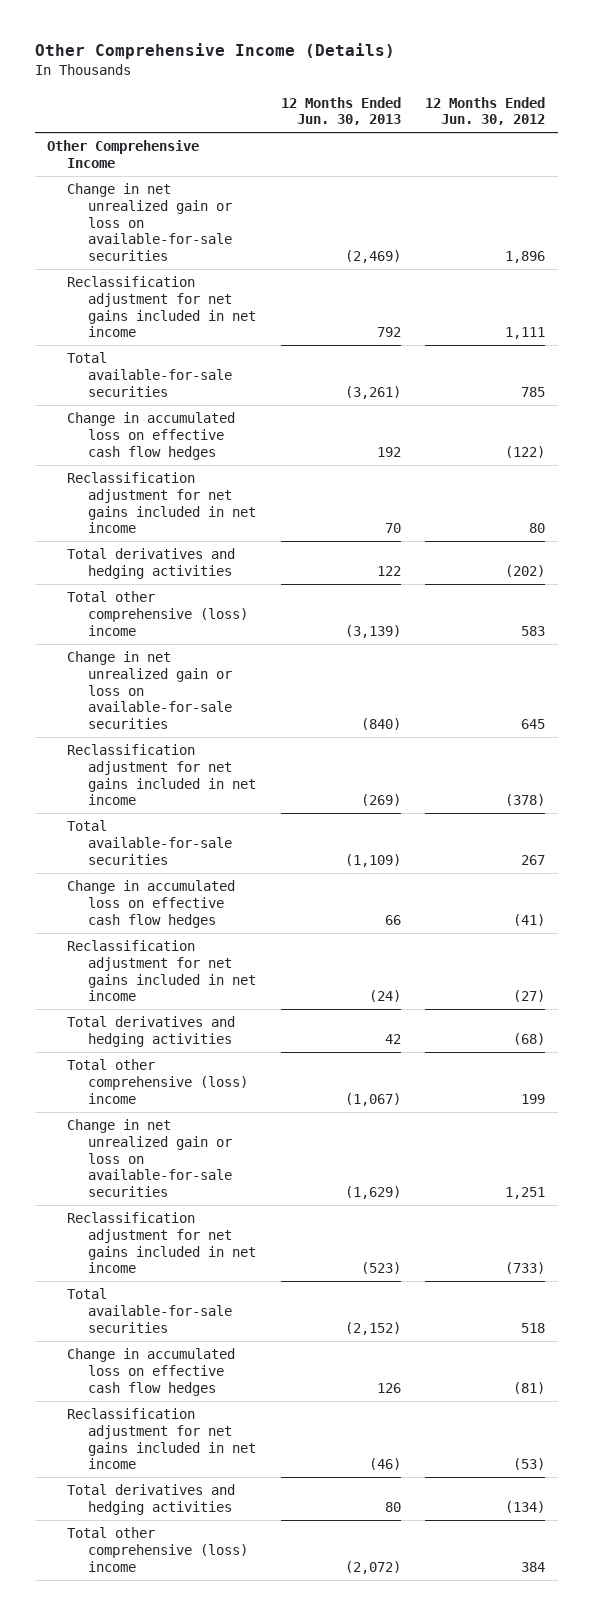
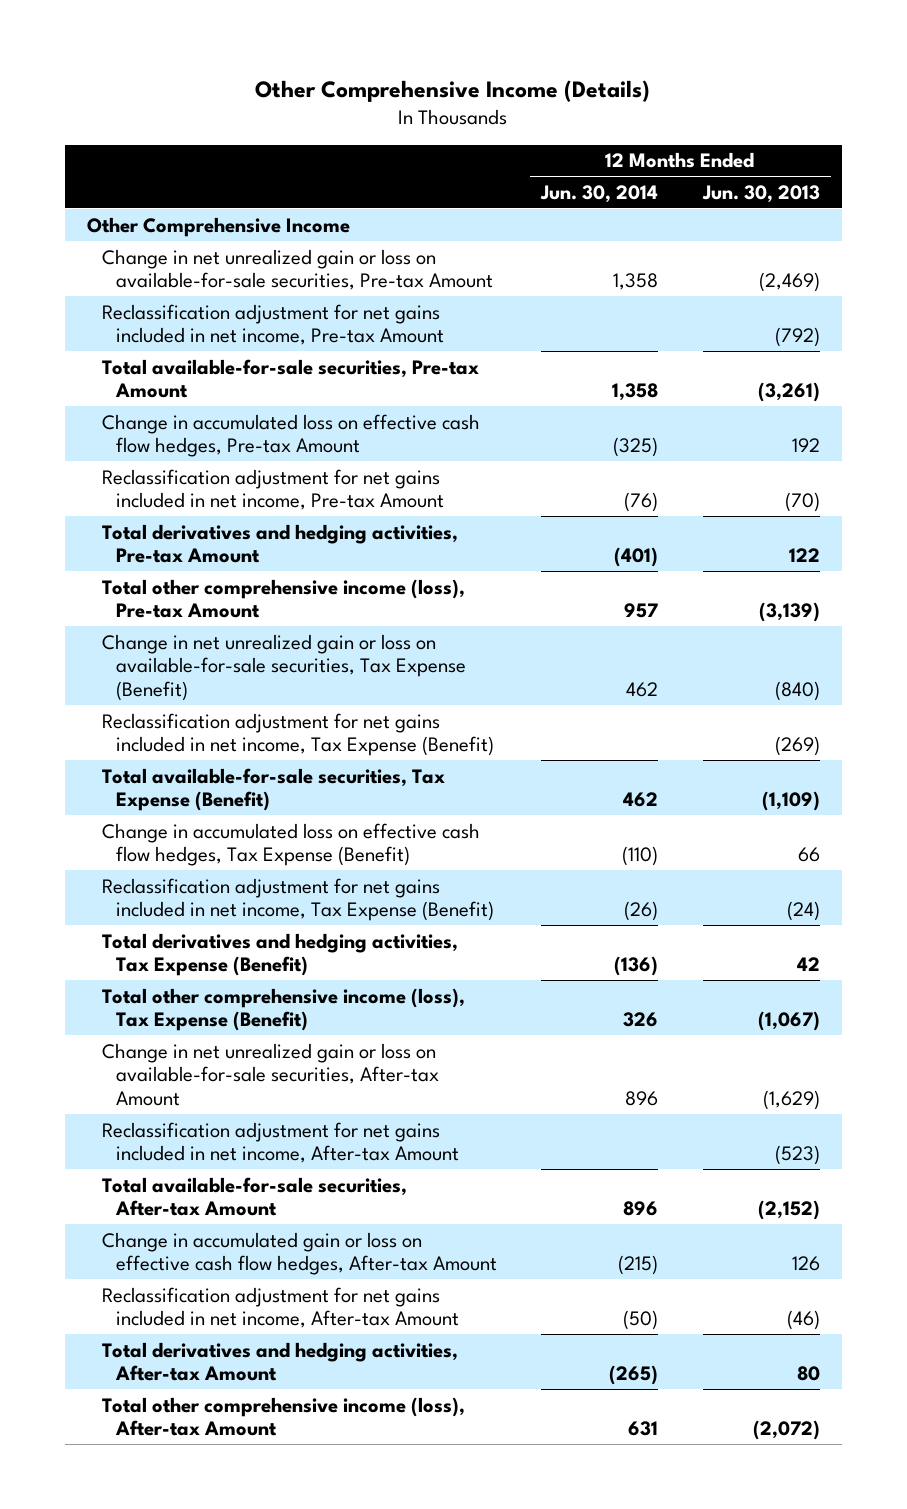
- | 12 Months Ended Jun. 30, 2013 | 12 Months Ended Jun. 30, 2012
+ | 12 Months Ended Jun. 30, 2014 | 12 Months Ended Jun. 30, 2013
- Change in net unrealized gain or loss on available-for-sale securities | (2,469) | 1,896
- Reclassification adjustment for net gains included in net income | 792 | 1,111
- Total available-for-sale securities | (3,261) | 785
- Change in accumulated loss on effective cash flow hedges | 192 | (122)
- Reclassification adjustment for net gains included in net income | 70 | 80
- Total derivatives and hedging activities | 122 | (202)
- Total other comprehensive (loss) income | (3,139) | 583
- Change in net unrealized gain or loss on available-for-sale securities | (840) | 645
- Reclassification adjustment for net gains included in net income | (269) | (378)
- Total available-for-sale securities | (1,109) | 267
- Change in accumulated loss on effective cash flow hedges | 66 | (41)
- Reclassification adjustment for net gains included in net income | (24) | (27)
- Total derivatives and hedging activities | 42 | (68)
- Total other comprehensive (loss) income | (1,067) | 199
- Change in net unrealized gain or loss on available-for-sale securities | (1,629) | 1,251
- Reclassification adjustment for net gains included in net income | (523) | (733)
- Total available-for-sale securities | (2,152) | 518
- Change in accumulated loss on effective cash flow hedges | 126 | (81)
- Reclassification adjustment for net gains included in net income | (46) | (53)
- Total derivatives and hedging activities | 80 | (134)
- Total other comprehensive (loss) income | (2,072) | 384
+ Change in net unrealized gain or loss on available-for-sale securities, Pre-tax Amount | 1,358 | (2,469)
+ Reclassification adjustment for net gains included in net income, Pre-tax Amount | | (792)
+ Total available-for-sale securities, Pre-tax Amount | 1,358 | (3,261)
+ Change in accumulated loss on effective cash flow hedges, Pre-tax Amount | (325) | 192
+ Reclassification adjustment for net gains included in net income, Pre-tax Amount | (76) | (70)
+ Total derivatives and hedging activities, Pre-tax Amount | (401) | 122
+ Total other comprehensive income (loss), Pre-tax Amount | 957 | (3,139)
+ Change in net unrealized gain or loss on available-for-sale securities, Tax Expense (Benefit) | 462 | (840)
+ Reclassification adjustment for net gains included in net income, Tax Expense (Benefit) | | (269)
+ Total available-for-sale securities, Tax Expense (Benefit) | 462 | (1,109)
+ Change in accumulated loss on effective cash flow hedges, Tax Expense (Benefit) | (110) | 66
+ Reclassification adjustment for net gains included in net income, Tax Expense (Benefit) | (26) | (24)
+ Total derivatives and hedging activities, Tax Expense (Benefit) | (136) | 42
+ Total other comprehensive income (loss), Tax Expense (Benefit) | 326 | (1,067)
+ Change in net unrealized gain or loss on available-for-sale securities, After-tax Amount | 896 | (1,629)
+ Reclassification adjustment for net gains included in net income, After-tax Amount | | (523)
+ Total available-for-sale securities, After-tax Amount | 896 | (2,152)
+ Change in accumulated gain or loss on effective cash flow hedges, After-tax Amount | (215) | 126
+ Reclassification adjustment for net gains included in net income, After-tax Amount | (50) | (46)
+ Total derivatives and hedging activities, After-tax Amount | (265) | 80
+ Total other comprehensive income (loss), After-tax Amount | 631 | (2,072)

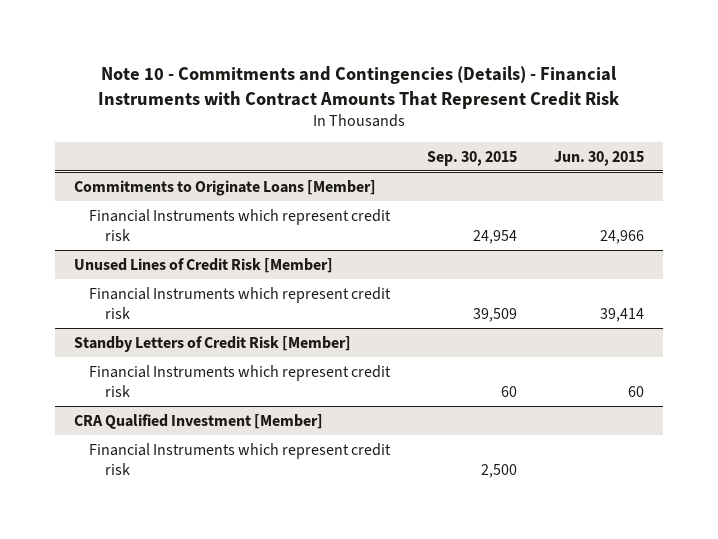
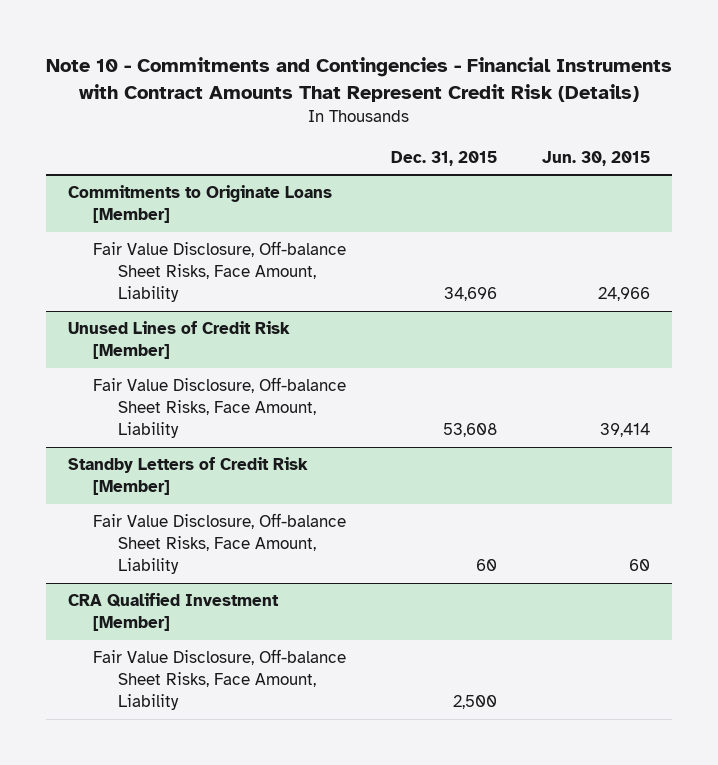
- Note 10 - Commitments and Contingencies (Details) - Financial Instruments with Contract Amounts That Represent Credit Risk
+ Note 10 - Commitments and Contingencies - Financial Instruments with Contract Amounts That Represent Credit Risk (Details)
- | Sep. 30, 2015 | Jun. 30, 2015
+ | Dec. 31, 2015 | Jun. 30, 2015
@ Commitments to Originate Loans [Member]
- Financial Instruments which represent credit risk | 24,954 | 24,966
+ Fair Value Disclosure, Off-balance Sheet Risks, Face Amount, Liability | 34,696 | 24,966
@ Unused Lines of Credit Risk [Member]
- Financial Instruments which represent credit risk | 39,509 | 39,414
+ Fair Value Disclosure, Off-balance Sheet Risks, Face Amount, Liability | 53,608 | 39,414
@ Standby Letters of Credit Risk [Member]
- Financial Instruments which represent credit risk | 60 | 60
+ Fair Value Disclosure, Off-balance Sheet Risks, Face Amount, Liability | 60 | 60
@ CRA Qualified Investment [Member]
- Financial Instruments which represent credit risk | 2,500 |
+ Fair Value Disclosure, Off-balance Sheet Risks, Face Amount, Liability | 2,500 |

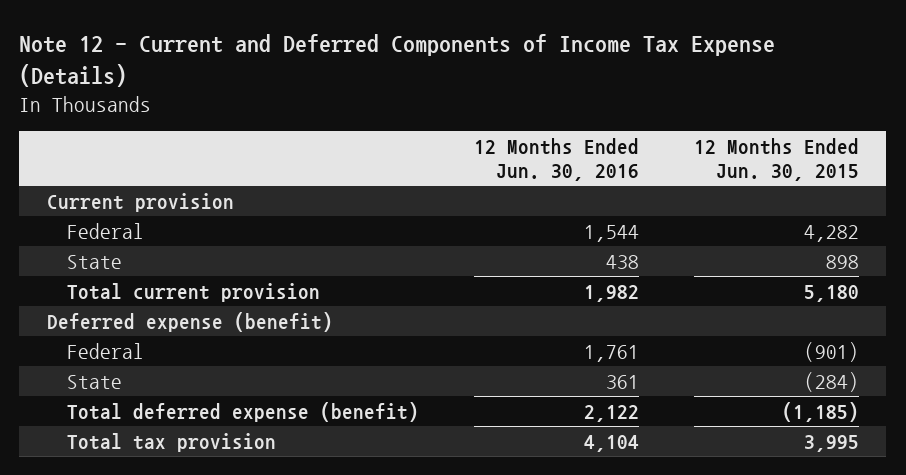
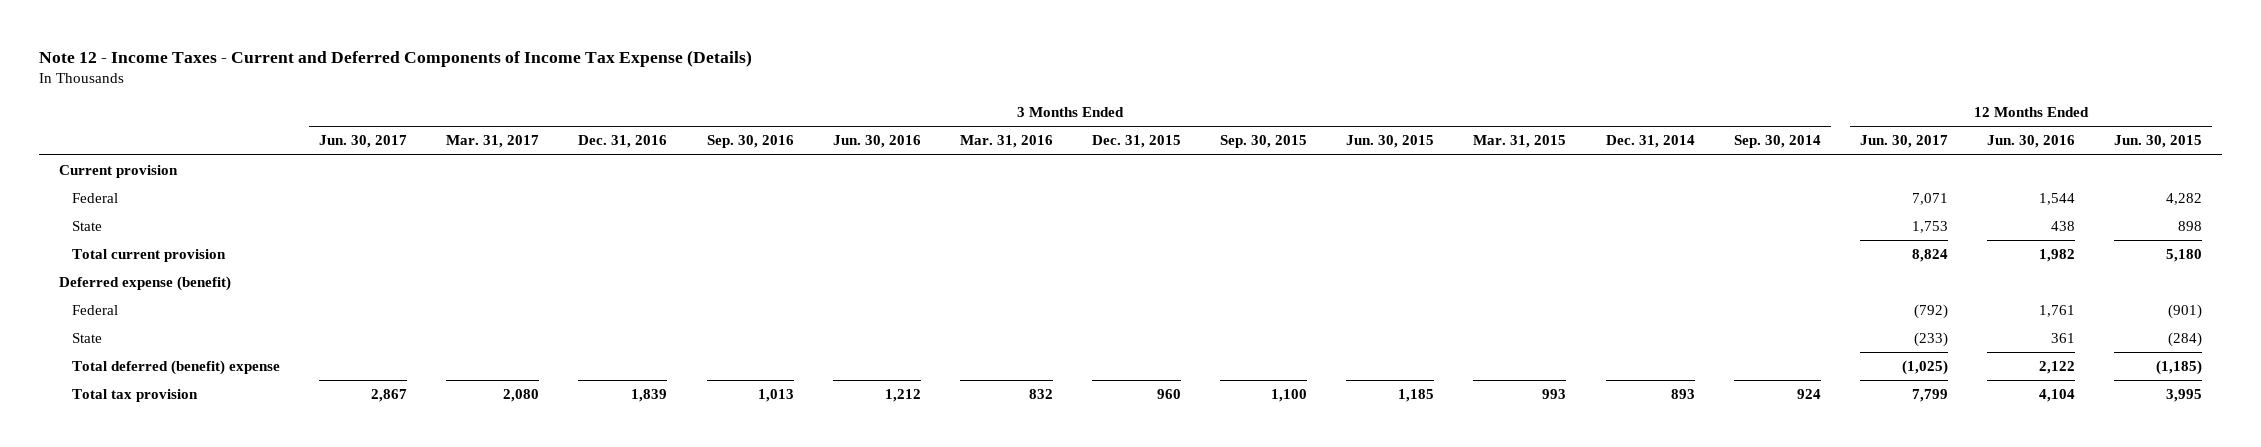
- Note 12 - Current and Deferred Components of Income Tax Expense (Details)
+ Note 12 - Income Taxes - Current and Deferred Components of Income Tax Expense (Details)
- | 12 Months Ended Jun. 30, 2016 | 12 Months Ended Jun. 30, 2015
+ | 3 Months Ended Jun. 30, 2017 | 3 Months Ended Mar. 31, 2017 | 3 Months Ended Dec. 31, 2016 | 3 Months Ended Sep. 30, 2016 | 3 Months Ended Jun. 30, 2016 | 3 Months Ended Mar. 31, 2016 | 3 Months Ended Dec. 31, 2015 | 3 Months Ended Sep. 30, 2015 | 3 Months Ended Jun. 30, 2015 | 3 Months Ended Mar. 31, 2015 | 3 Months Ended Dec. 31, 2014 | 3 Months Ended Sep. 30, 2014 | 12 Months Ended Jun. 30, 2017 | 12 Months Ended Jun. 30, 2016 | 12 Months Ended Jun. 30, 2015
- Total deferred expense (benefit) | 2,122 | (1,185)
+ Total deferred (benefit) expense | | | | | | | | | | | | | (1,025) | 2,122 | (1,185)

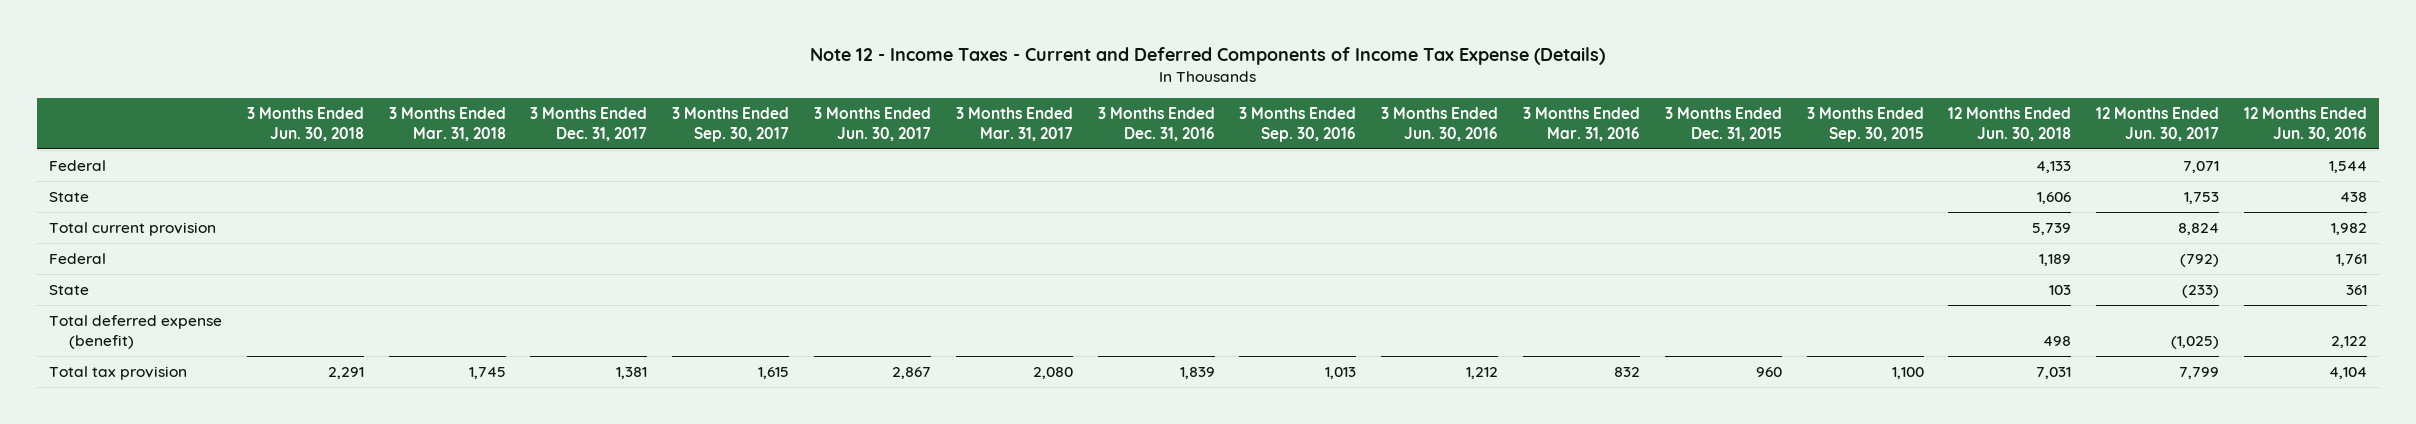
- | 3 Months Ended Jun. 30, 2017 | 3 Months Ended Mar. 31, 2017 | 3 Months Ended Dec. 31, 2016 | 3 Months Ended Sep. 30, 2016 | 3 Months Ended Jun. 30, 2016 | 3 Months Ended Mar. 31, 2016 | 3 Months Ended Dec. 31, 2015 | 3 Months Ended Sep. 30, 2015 | 3 Months Ended Jun. 30, 2015 | 3 Months Ended Mar. 31, 2015 | 3 Months Ended Dec. 31, 2014 | 3 Months Ended Sep. 30, 2014 | 12 Months Ended Jun. 30, 2017 | 12 Months Ended Jun. 30, 2016 | 12 Months Ended Jun. 30, 2015
+ | 3 Months Ended Jun. 30, 2018 | 3 Months Ended Mar. 31, 2018 | 3 Months Ended Dec. 31, 2017 | 3 Months Ended Sep. 30, 2017 | 3 Months Ended Jun. 30, 2017 | 3 Months Ended Mar. 31, 2017 | 3 Months Ended Dec. 31, 2016 | 3 Months Ended Sep. 30, 2016 | 3 Months Ended Jun. 30, 2016 | 3 Months Ended Mar. 31, 2016 | 3 Months Ended Dec. 31, 2015 | 3 Months Ended Sep. 30, 2015 | 12 Months Ended Jun. 30, 2018 | 12 Months Ended Jun. 30, 2017 | 12 Months Ended Jun. 30, 2016
- Current provision
- Deferred expense (benefit)
- Total deferred (benefit) expense | | | | | | | | | | | | | (1,025) | 2,122 | (1,185)
+ Total deferred expense (benefit) | | | | | | | | | | | | | 498 | (1,025) | 2,122

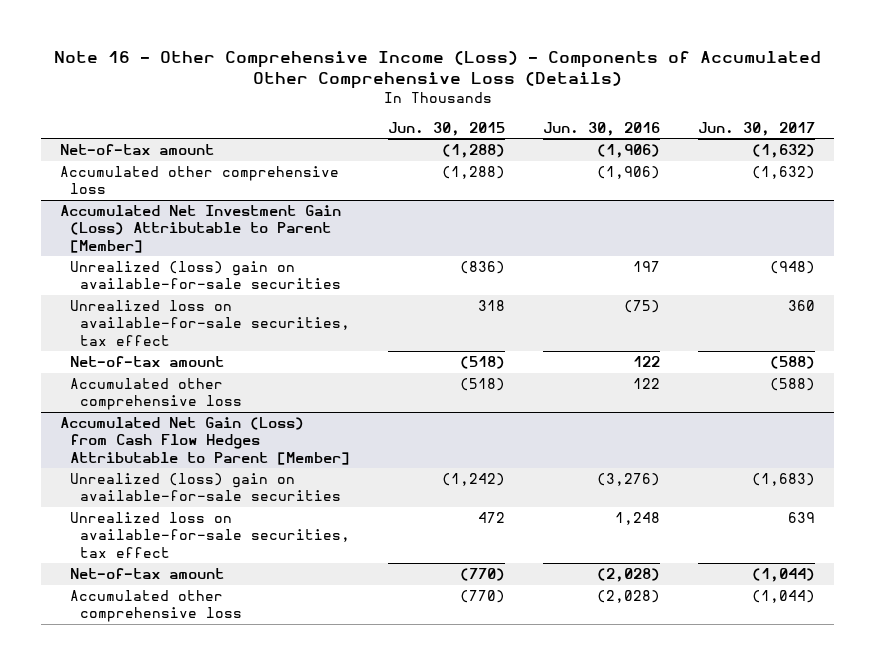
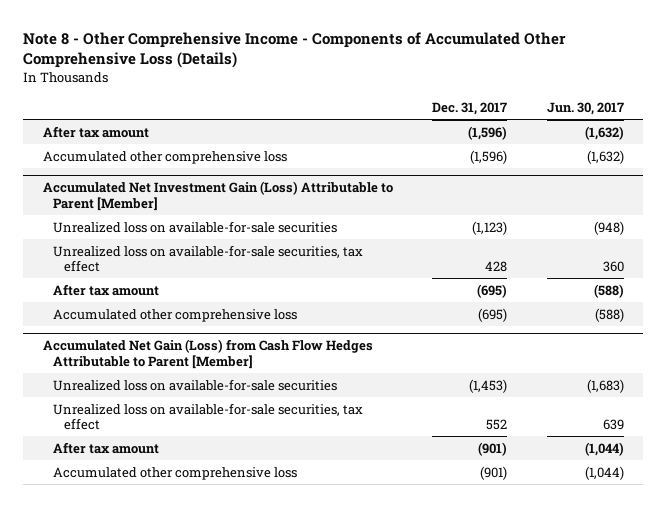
- Note 16 - Other Comprehensive Income (Loss) - Components of Accumulated Other Comprehensive Loss (Details)
+ Note 8 - Other Comprehensive Income - Components of Accumulated Other Comprehensive Loss (Details)
- | Jun. 30, 2015 | Jun. 30, 2016 | Jun. 30, 2017
+ | Dec. 31, 2017 | Jun. 30, 2017
- Net-of-tax amount | (1,288) | (1,906) | (1,632)
+ After tax amount | (1,596) | (1,632)
@ Accumulated Net Investment Gain (Loss) Attributable to Parent [Member]
- Unrealized (loss) gain on available-for-sale securities | (836) | 197 | (948)
+ Unrealized loss on available-for-sale securities | (1,123) | (948)
- Net-of-tax amount | (518) | 122 | (588)
+ After tax amount | (695) | (588)
@ Accumulated Net Gain (Loss) from Cash Flow Hedges Attributable to Parent [Member]
- Unrealized (loss) gain on available-for-sale securities | (1,242) | (3,276) | (1,683)
+ Unrealized loss on available-for-sale securities | (1,453) | (1,683)
- Net-of-tax amount | (770) | (2,028) | (1,044)
+ After tax amount | (901) | (1,044)

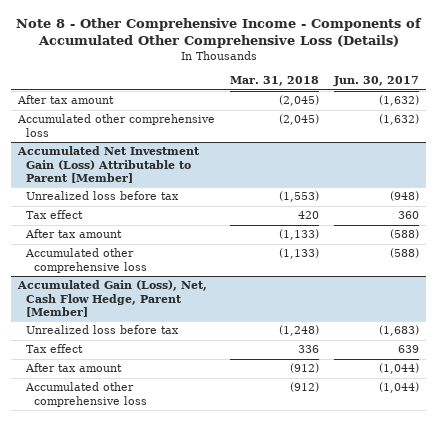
- | Dec. 31, 2017 | Jun. 30, 2017
+ | Mar. 31, 2018 | Jun. 30, 2017
@ Accumulated Net Investment Gain (Loss) Attributable to Parent [Member]
- Unrealized loss on available-for-sale securities | (1,123) | (948)
- Unrealized loss on available-for-sale securities, tax effect | 428 | 360
+ Unrealized loss before tax | (1,553) | (948)
+ Tax effect | 420 | 360
- Accumulated Net Gain (Loss) from Cash Flow Hedges Attributable to Parent [Member]
- Unrealized loss on available-for-sale securities | (1,453) | (1,683)
- Unrealized loss on available-for-sale securities, tax effect | 552 | 639
+ Accumulated Gain (Loss), Net, Cash Flow Hedge, Parent [Member]
+ Unrealized loss before tax | (1,248) | (1,683)
+ Tax effect | 336 | 639

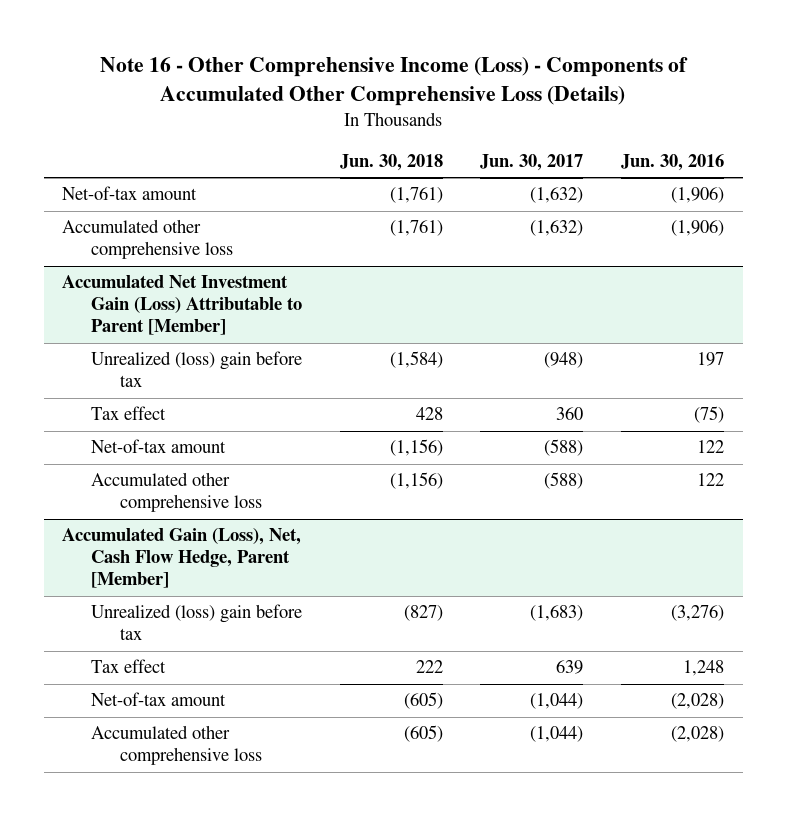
- Note 8 - Other Comprehensive Income - Components of Accumulated Other Comprehensive Loss (Details)
+ Note 16 - Other Comprehensive Income (Loss) - Components of Accumulated Other Comprehensive Loss (Details)
- | Mar. 31, 2018 | Jun. 30, 2017
+ | Jun. 30, 2018 | Jun. 30, 2017 | Jun. 30, 2016
- After tax amount | (2,045) | (1,632)
+ Net-of-tax amount | (1,761) | (1,632) | (1,906)
@ Accumulated Net Investment Gain (Loss) Attributable to Parent [Member]
- Unrealized loss before tax | (1,553) | (948)
+ Unrealized (loss) gain before tax | (1,584) | (948) | 197
- After tax amount | (1,133) | (588)
+ Net-of-tax amount | (1,156) | (588) | 122
@ Accumulated Gain (Loss), Net, Cash Flow Hedge, Parent [Member]
- Unrealized loss before tax | (1,248) | (1,683)
+ Unrealized (loss) gain before tax | (827) | (1,683) | (3,276)
- After tax amount | (912) | (1,044)
+ Net-of-tax amount | (605) | (1,044) | (2,028)

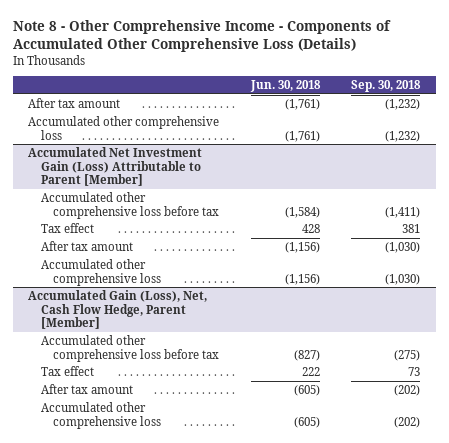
- Note 16 - Other Comprehensive Income (Loss) - Components of Accumulated Other Comprehensive Loss (Details)
+ Note 8 - Other Comprehensive Income - Components of Accumulated Other Comprehensive Loss (Details)
- | Jun. 30, 2018 | Jun. 30, 2017 | Jun. 30, 2016
+ | Jun. 30, 2018 | Sep. 30, 2018
- Net-of-tax amount | (1,761) | (1,632) | (1,906)
+ After tax amount | (1,761) | (1,232)
@ Accumulated Net Investment Gain (Loss) Attributable to Parent [Member]
- Unrealized (loss) gain before tax | (1,584) | (948) | 197
+ Accumulated other comprehensive loss before tax | (1,584) | (1,411)
- Net-of-tax amount | (1,156) | (588) | 122
+ After tax amount | (1,156) | (1,030)
@ Accumulated Gain (Loss), Net, Cash Flow Hedge, Parent [Member]
- Unrealized (loss) gain before tax | (827) | (1,683) | (3,276)
+ Accumulated other comprehensive loss before tax | (827) | (275)
- Net-of-tax amount | (605) | (1,044) | (2,028)
+ After tax amount | (605) | (202)

